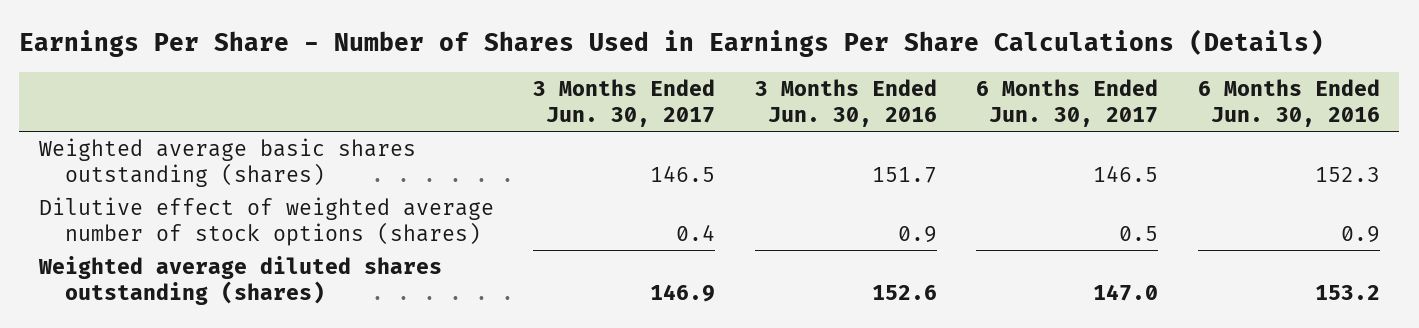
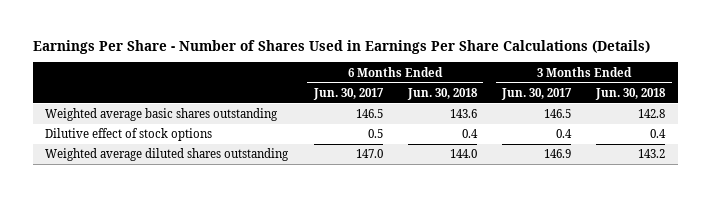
- | 3 Months Ended Jun. 30, 2017 | 3 Months Ended Jun. 30, 2016 | 6 Months Ended Jun. 30, 2017 | 6 Months Ended Jun. 30, 2016
+ | 6 Months Ended Jun. 30, 2017 | 6 Months Ended Jun. 30, 2018 | 3 Months Ended Jun. 30, 2017 | 3 Months Ended Jun. 30, 2018
- Weighted average basic shares outstanding (shares) | 146.5 | 151.7 | 146.5 | 152.3
- Dilutive effect of weighted average number of stock options (shares) | 0.4 | 0.9 | 0.5 | 0.9
- Weighted average diluted shares outstanding (shares) | 146.9 | 152.6 | 147.0 | 153.2
+ Weighted average basic shares outstanding | 146.5 | 143.6 | 146.5 | 142.8
+ Dilutive effect of stock options | 0.5 | 0.4 | 0.4 | 0.4
+ Weighted average diluted shares outstanding | 147.0 | 144.0 | 146.9 | 143.2

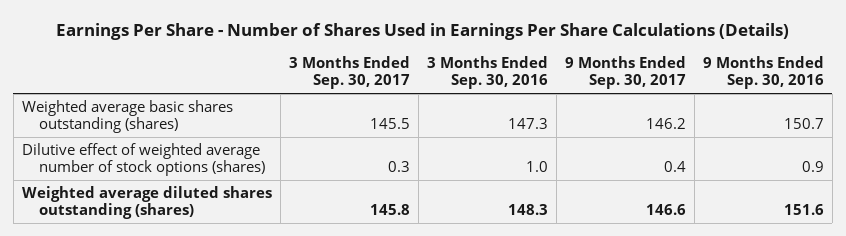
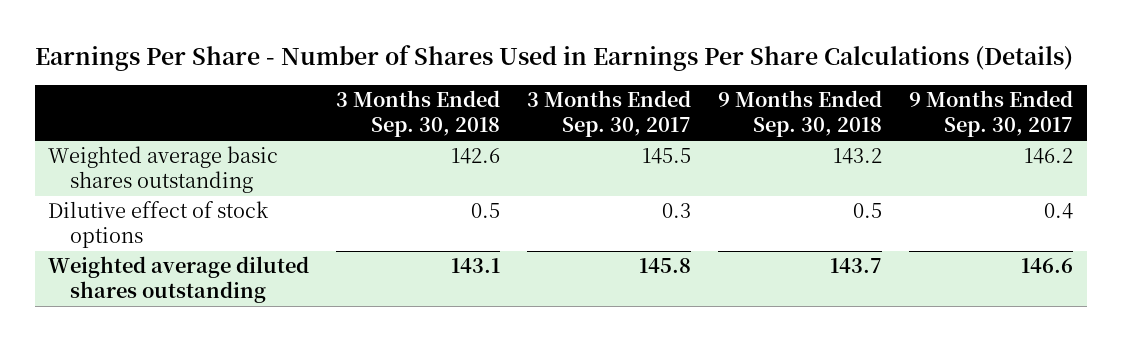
- | 3 Months Ended Sep. 30, 2017 | 3 Months Ended Sep. 30, 2016 | 9 Months Ended Sep. 30, 2017 | 9 Months Ended Sep. 30, 2016
+ | 3 Months Ended Sep. 30, 2018 | 3 Months Ended Sep. 30, 2017 | 9 Months Ended Sep. 30, 2018 | 9 Months Ended Sep. 30, 2017
- Weighted average basic shares outstanding (shares) | 145.5 | 147.3 | 146.2 | 150.7
- Dilutive effect of weighted average number of stock options (shares) | 0.3 | 1.0 | 0.4 | 0.9
- Weighted average diluted shares outstanding (shares) | 145.8 | 148.3 | 146.6 | 151.6
+ Weighted average basic shares outstanding | 142.6 | 145.5 | 143.2 | 146.2
+ Dilutive effect of stock options | 0.5 | 0.3 | 0.5 | 0.4
+ Weighted average diluted shares outstanding | 143.1 | 145.8 | 143.7 | 146.6

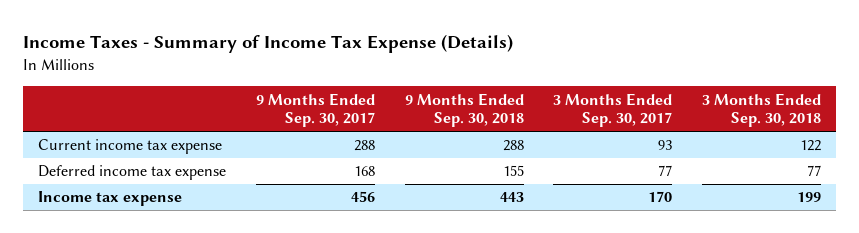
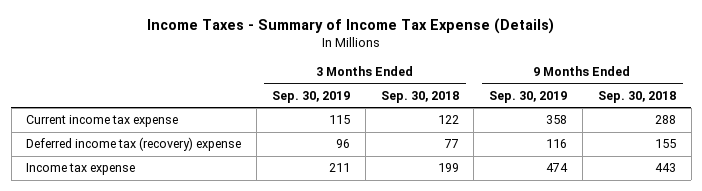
- | 9 Months Ended Sep. 30, 2017 | 9 Months Ended Sep. 30, 2018 | 3 Months Ended Sep. 30, 2017 | 3 Months Ended Sep. 30, 2018
+ | 3 Months Ended Sep. 30, 2019 | 3 Months Ended Sep. 30, 2018 | 9 Months Ended Sep. 30, 2019 | 9 Months Ended Sep. 30, 2018
- Deferred income tax expense | 168 | 155 | 77 | 77
+ Deferred income tax (recovery) expense | 96 | 77 | 116 | 155

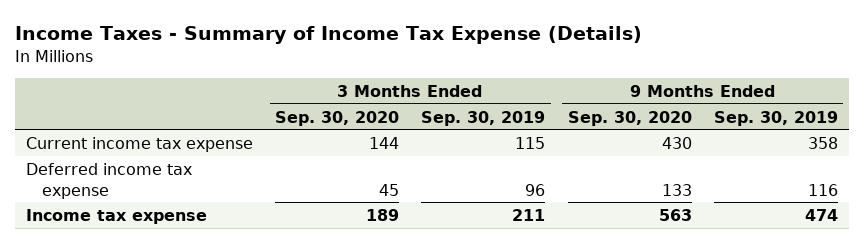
- | 3 Months Ended Sep. 30, 2019 | 3 Months Ended Sep. 30, 2018 | 9 Months Ended Sep. 30, 2019 | 9 Months Ended Sep. 30, 2018
+ | 3 Months Ended Sep. 30, 2020 | 3 Months Ended Sep. 30, 2019 | 9 Months Ended Sep. 30, 2020 | 9 Months Ended Sep. 30, 2019
- Deferred income tax (recovery) expense | 96 | 77 | 116 | 155
+ Deferred income tax expense | 45 | 96 | 133 | 116

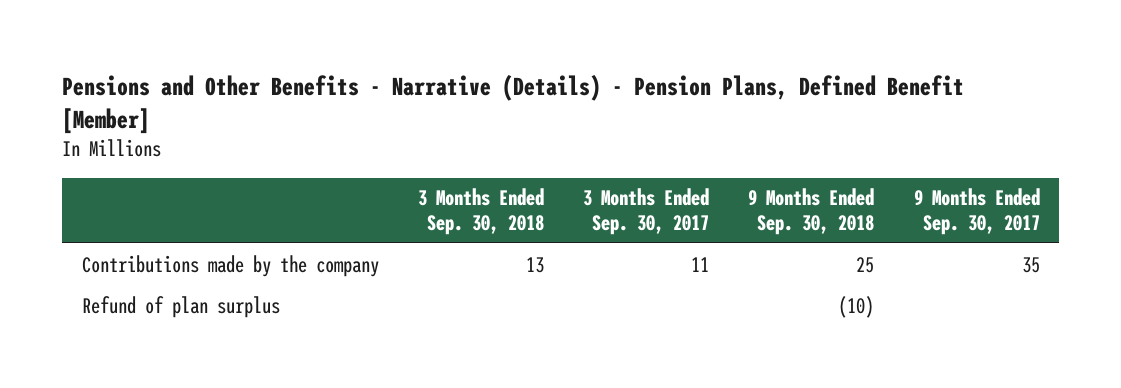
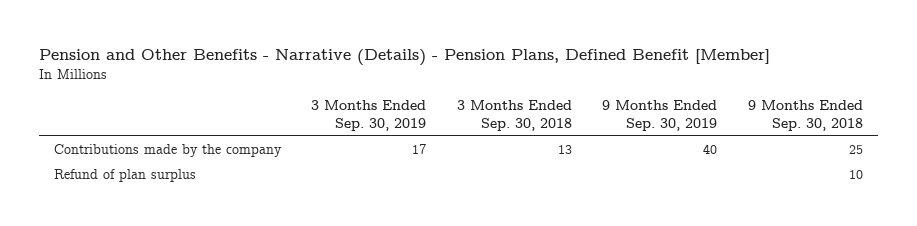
- Pensions and Other Benefits - Narrative (Details) - Pension Plans, Defined Benefit [Member]
+ Pension and Other Benefits - Narrative (Details) - Pension Plans, Defined Benefit [Member]
- | 3 Months Ended Sep. 30, 2018 | 3 Months Ended Sep. 30, 2017 | 9 Months Ended Sep. 30, 2018 | 9 Months Ended Sep. 30, 2017
+ | 3 Months Ended Sep. 30, 2019 | 3 Months Ended Sep. 30, 2018 | 9 Months Ended Sep. 30, 2019 | 9 Months Ended Sep. 30, 2018
- Refund of plan surplus | | | (10) |
+ Refund of plan surplus | | | | 10

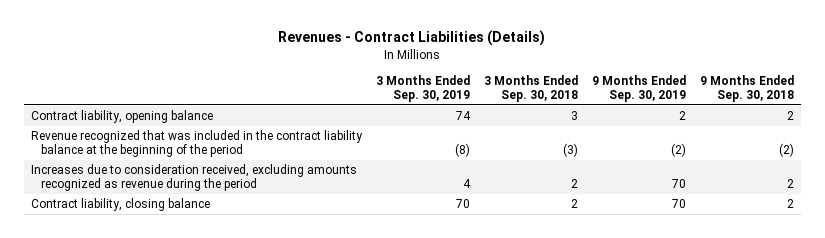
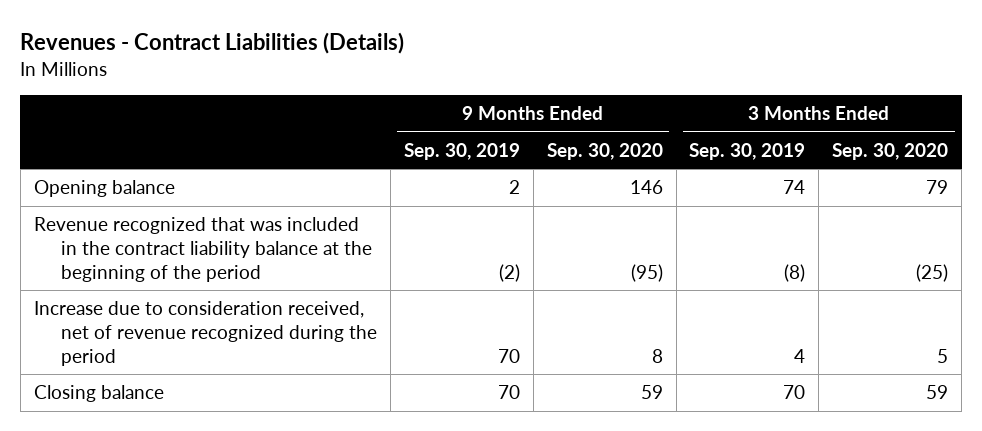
- | 3 Months Ended Sep. 30, 2019 | 3 Months Ended Sep. 30, 2018 | 9 Months Ended Sep. 30, 2019 | 9 Months Ended Sep. 30, 2018
+ | 9 Months Ended Sep. 30, 2019 | 9 Months Ended Sep. 30, 2020 | 3 Months Ended Sep. 30, 2019 | 3 Months Ended Sep. 30, 2020
- Contract liability, opening balance | 74 | 3 | 2 | 2
+ Opening balance | 2 | 146 | 74 | 79
- Increases due to consideration received, excluding amounts recognized as revenue during the period | 4 | 2 | 70 | 2
- Contract liability, closing balance | 70 | 2 | 70 | 2
+ Increase due to consideration received, net of revenue recognized during the period | 70 | 8 | 4 | 5
+ Closing balance | 70 | 59 | 70 | 59

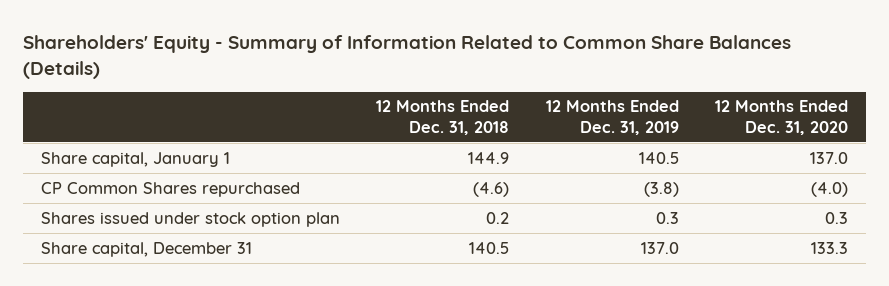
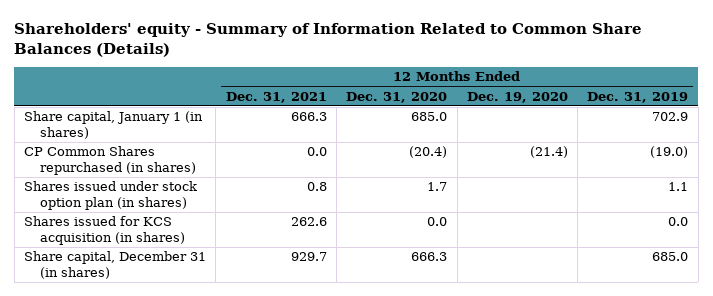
- Shareholders' Equity - Summary of Information Related to Common Share Balances (Details)
+ Shareholders' equity - Summary of Information Related to Common Share Balances (Details)
- | 12 Months Ended Dec. 31, 2018 | 12 Months Ended Dec. 31, 2019 | 12 Months Ended Dec. 31, 2020
+ | 12 Months Ended Dec. 31, 2021 | 12 Months Ended Dec. 31, 2020 | 12 Months Ended Dec. 19, 2020 | 12 Months Ended Dec. 31, 2019
- Share capital, January 1 | 144.9 | 140.5 | 137.0
- CP Common Shares repurchased | (4.6) | (3.8) | (4.0)
- Shares issued under stock option plan | 0.2 | 0.3 | 0.3
- Share capital, December 31 | 140.5 | 137.0 | 133.3
+ Share capital, January 1 (in shares) | 666.3 | 685.0 | | 702.9
+ CP Common Shares repurchased (in shares) | 0.0 | (20.4) | (21.4) | (19.0)
+ Shares issued under stock option plan (in shares) | 0.8 | 1.7 | | 1.1
+ Shares issued for KCS acquisition (in shares) | 262.6 | 0.0 | | 0.0
+ Share capital, December 31 (in shares) | 929.7 | 666.3 | | 685.0

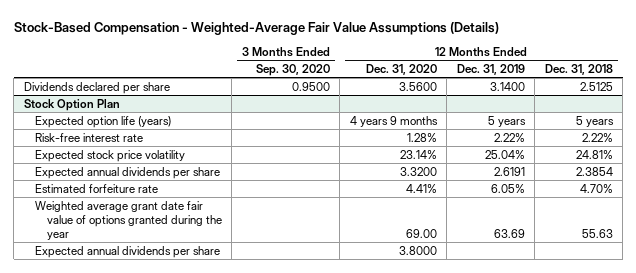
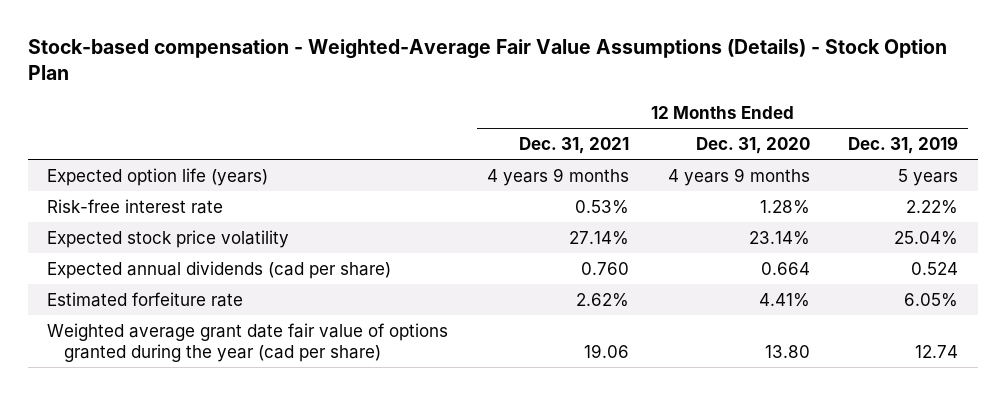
- Stock-Based Compensation - Weighted-Average Fair Value Assumptions (Details)
+ Stock-based compensation - Weighted-Average Fair Value Assumptions (Details) - Stock Option Plan
- | 3 Months Ended Sep. 30, 2020 | 12 Months Ended Dec. 31, 2020 | 12 Months Ended Dec. 31, 2019 | 12 Months Ended Dec. 31, 2018
+ | 12 Months Ended Dec. 31, 2021 | 12 Months Ended Dec. 31, 2020 | 12 Months Ended Dec. 31, 2019
- Dividends declared per share | 0.9500 | 3.5600 | 3.1400 | 2.5125
- Stock Option Plan
- Expected annual dividends per share | | 3.3200 | 2.6191 | 2.3854
+ Expected annual dividends (cad per share) | 0.760 | 0.664 | 0.524
- Weighted average grant date fair value of options granted during the year | | 69.00 | 63.69 | 55.63
- Expected annual dividends per share | | 3.8000 | |
+ Weighted average grant date fair value of options granted during the year (cad per share) | 19.06 | 13.80 | 12.74

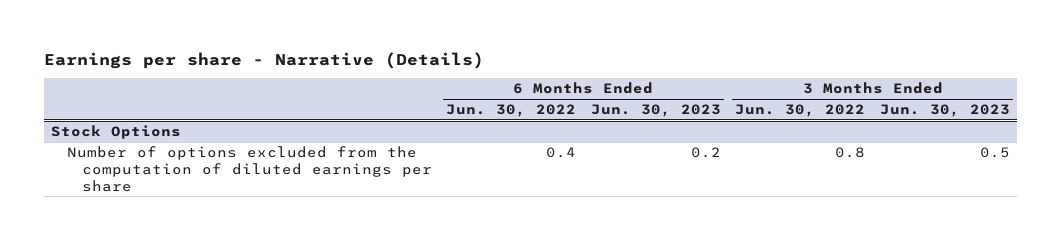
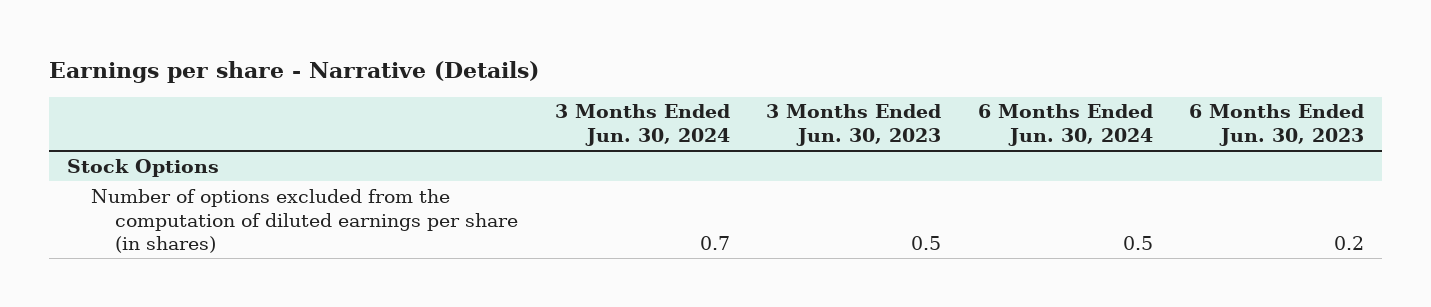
- | 6 Months Ended Jun. 30, 2022 | 6 Months Ended Jun. 30, 2023 | 3 Months Ended Jun. 30, 2022 | 3 Months Ended Jun. 30, 2023
+ | 3 Months Ended Jun. 30, 2024 | 3 Months Ended Jun. 30, 2023 | 6 Months Ended Jun. 30, 2024 | 6 Months Ended Jun. 30, 2023
@ Stock Options
- Number of options excluded from the computation of diluted earnings per share | 0.4 | 0.2 | 0.8 | 0.5
+ Number of options excluded from the computation of diluted earnings per share (in shares) | 0.7 | 0.5 | 0.5 | 0.2

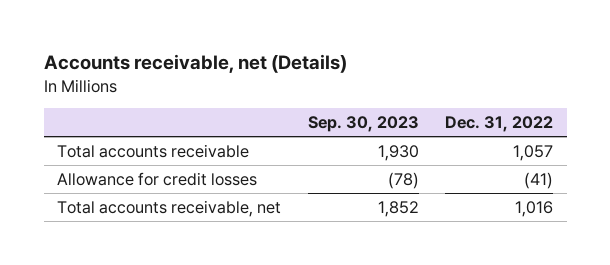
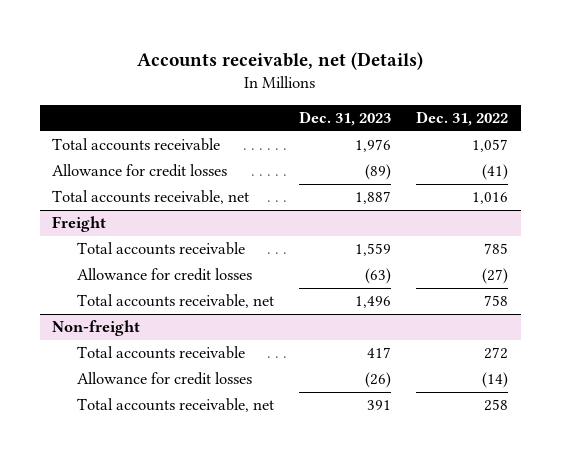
- | Sep. 30, 2023 | Dec. 31, 2022
+ | Dec. 31, 2023 | Dec. 31, 2022
+ Freight
+ Total accounts receivable | 1,559 | 785
+ Allowance for credit losses | (63) | (27)
+ Total accounts receivable, net | 1,496 | 758
+ Non-freight
+ Total accounts receivable | 417 | 272
+ Allowance for credit losses | (26) | (14)
+ Total accounts receivable, net | 391 | 258

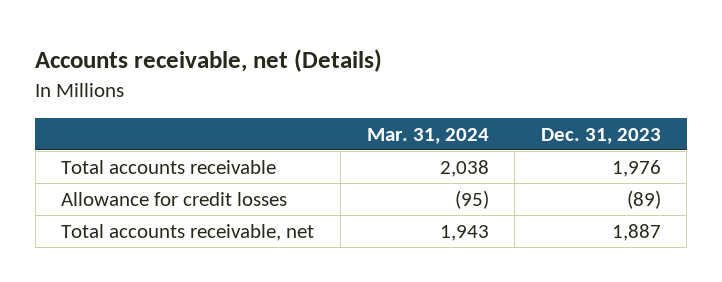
- | Dec. 31, 2023 | Dec. 31, 2022
+ | Mar. 31, 2024 | Dec. 31, 2023
- Freight
- Total accounts receivable | 1,559 | 785
- Allowance for credit losses | (63) | (27)
- Total accounts receivable, net | 1,496 | 758
- Non-freight
- Total accounts receivable | 417 | 272
- Allowance for credit losses | (26) | (14)
- Total accounts receivable, net | 391 | 258

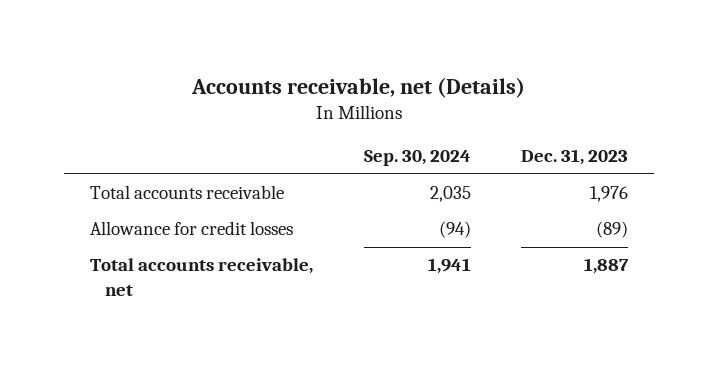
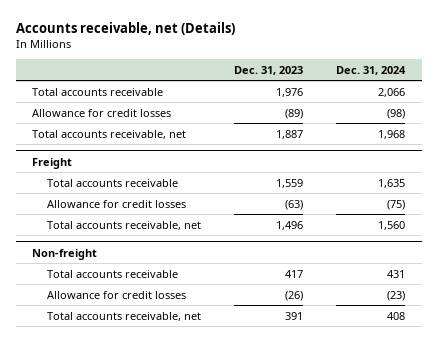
- | Sep. 30, 2024 | Dec. 31, 2023
+ | Dec. 31, 2023 | Dec. 31, 2024
+ Freight
+ Total accounts receivable | 1,559 | 1,635
+ Allowance for credit losses | (63) | (75)
+ Total accounts receivable, net | 1,496 | 1,560
+ Non-freight
+ Total accounts receivable | 417 | 431
+ Allowance for credit losses | (26) | (23)
+ Total accounts receivable, net | 391 | 408

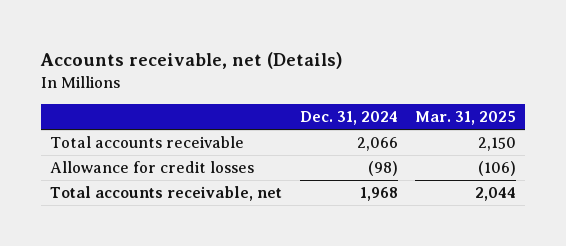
- | Dec. 31, 2023 | Dec. 31, 2024
+ | Dec. 31, 2024 | Mar. 31, 2025
- Freight
- Total accounts receivable | 1,559 | 1,635
- Allowance for credit losses | (63) | (75)
- Total accounts receivable, net | 1,496 | 1,560
- Non-freight
- Total accounts receivable | 417 | 431
- Allowance for credit losses | (26) | (23)
- Total accounts receivable, net | 391 | 408

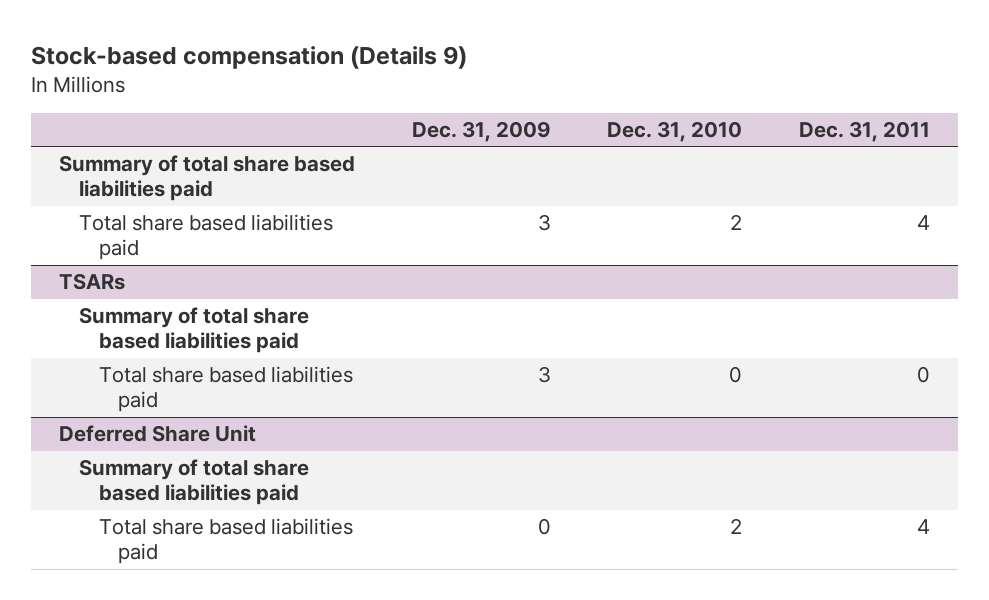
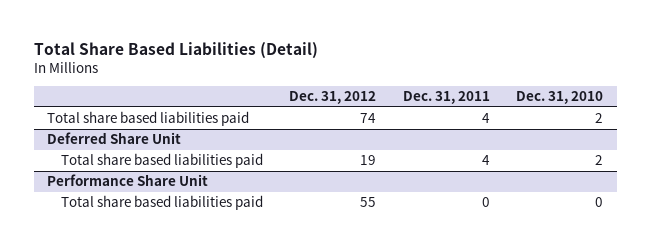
- Stock-based compensation (Details 9)
+ Total Share Based Liabilities (Detail)
- | Dec. 31, 2009 | Dec. 31, 2010 | Dec. 31, 2011
+ | Dec. 31, 2012 | Dec. 31, 2011 | Dec. 31, 2010
- Summary of total share based liabilities paid
- TSARs
- Summary of total share based liabilities paid
- Total share based liabilities paid | 3 | 0 | 0
@ Deferred Share Unit
- Summary of total share based liabilities paid
+ Performance Share Unit
+ Total share based liabilities paid | 55 | 0 | 0

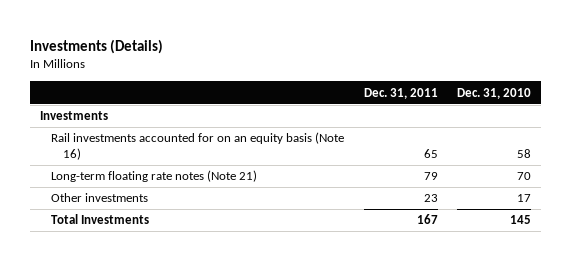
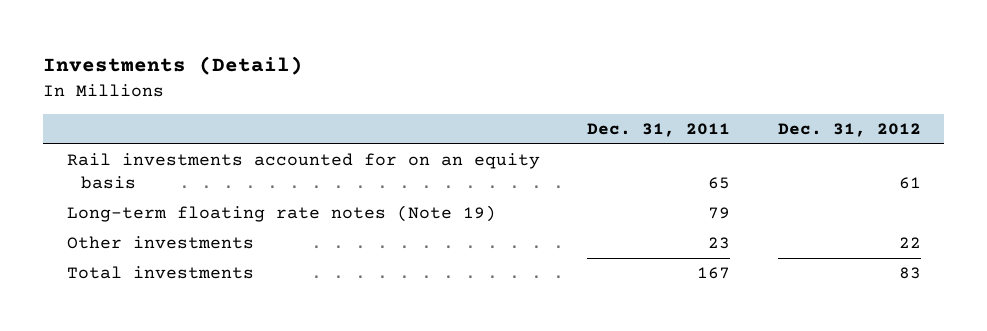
- Investments (Details)
+ Investments (Detail)
- | Dec. 31, 2011 | Dec. 31, 2010
+ | Dec. 31, 2011 | Dec. 31, 2012
- Investments
- Rail investments accounted for on an equity basis (Note 16) | 65 | 58
- Long-term floating rate notes (Note 21) | 79 | 70
+ Rail investments accounted for on an equity basis | 65 | 61
+ Long-term floating rate notes (Note 19) | 79 |
- Total Investments | 167 | 145
+ Total investments | 167 | 83

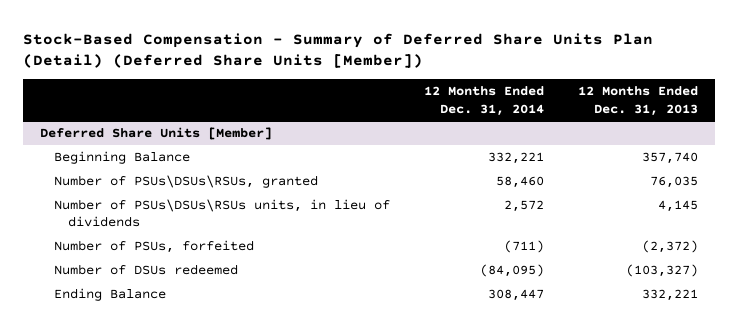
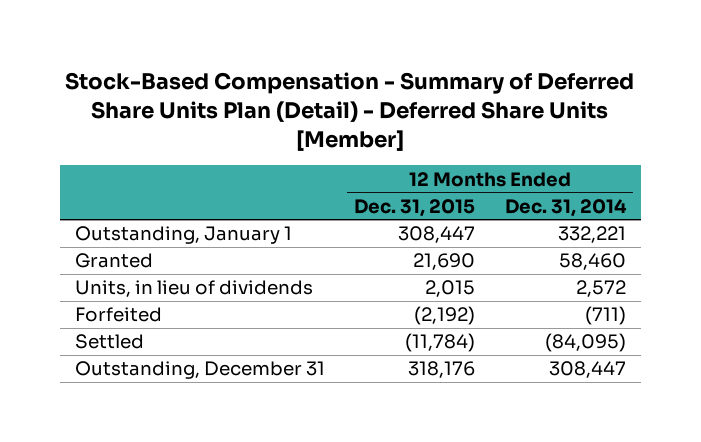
- Stock-Based Compensation - Summary of Deferred Share Units Plan (Detail) (Deferred Share Units [Member])
+ Stock-Based Compensation - Summary of Deferred Share Units Plan (Detail) - Deferred Share Units [Member]
- | 12 Months Ended Dec. 31, 2014 | 12 Months Ended Dec. 31, 2013
+ | 12 Months Ended Dec. 31, 2015 | 12 Months Ended Dec. 31, 2014
- Deferred Share Units [Member]
- Beginning Balance | 332,221 | 357,740
- Number of PSUs\DSUs\RSUs, granted | 58,460 | 76,035
- Number of PSUs\DSUs\RSUs units, in lieu of dividends | 2,572 | 4,145
- Number of PSUs, forfeited | (711) | (2,372)
- Number of DSUs redeemed | (84,095) | (103,327)
- Ending Balance | 308,447 | 332,221
+ Outstanding, January 1 | 308,447 | 332,221
+ Granted | 21,690 | 58,460
+ Units, in lieu of dividends | 2,015 | 2,572
+ Forfeited | (2,192) | (711)
+ Settled | (11,784) | (84,095)
+ Outstanding, December 31 | 318,176 | 308,447

